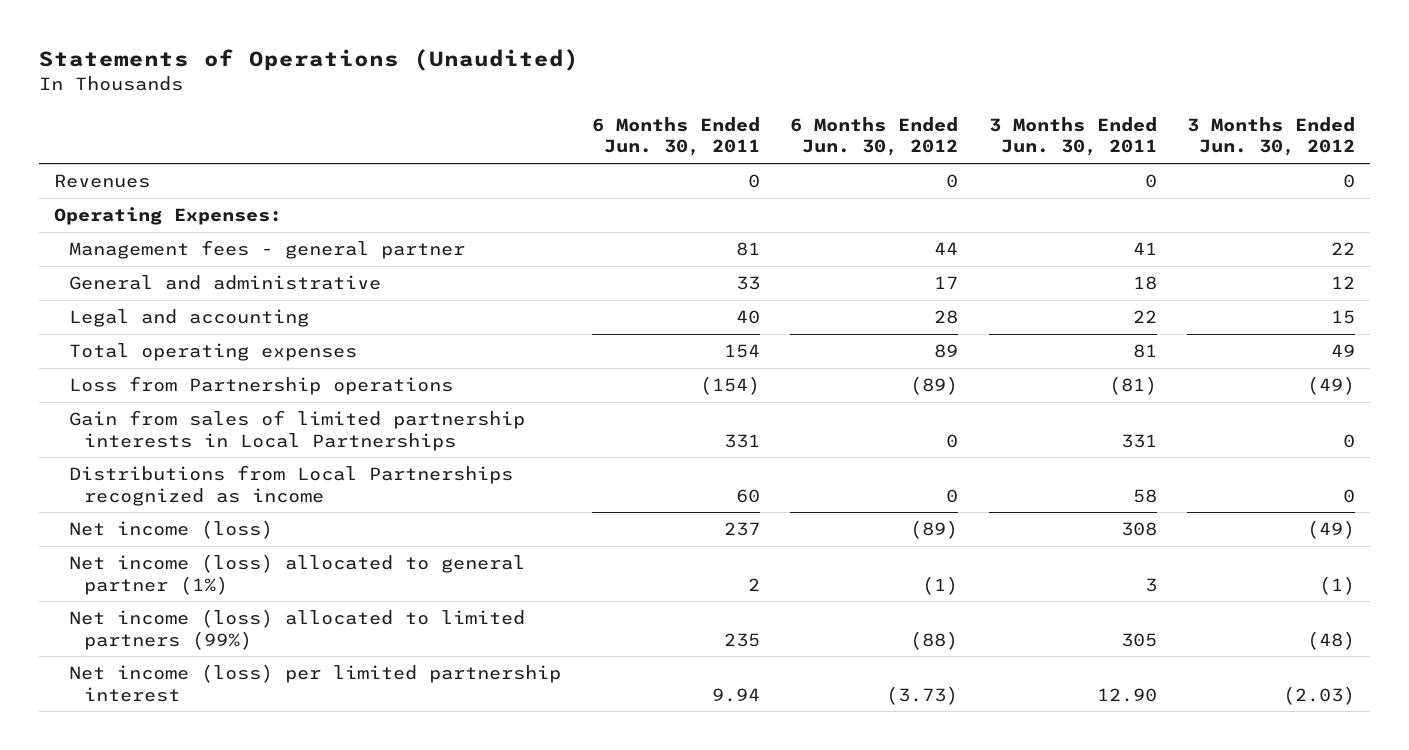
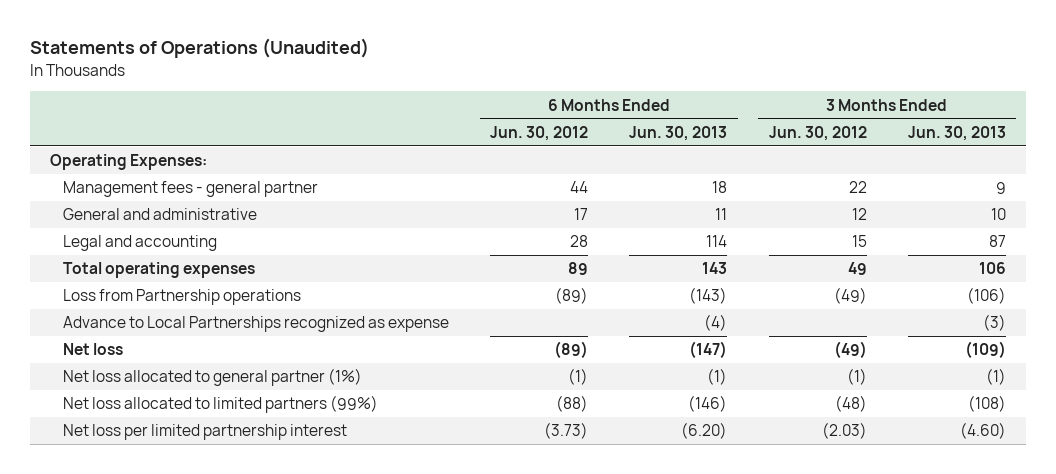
- | 6 Months Ended Jun. 30, 2011 | 6 Months Ended Jun. 30, 2012 | 3 Months Ended Jun. 30, 2011 | 3 Months Ended Jun. 30, 2012
+ | 6 Months Ended Jun. 30, 2012 | 6 Months Ended Jun. 30, 2013 | 3 Months Ended Jun. 30, 2012 | 3 Months Ended Jun. 30, 2013
- Revenues | 0 | 0 | 0 | 0
- Gain from sales of limited partnership interests in Local Partnerships | 331 | 0 | 331 | 0
- Distributions from Local Partnerships recognized as income | 60 | 0 | 58 | 0
- Net income (loss) | 237 | (89) | 308 | (49)
- Net income (loss) allocated to general partner (1%) | 2 | (1) | 3 | (1)
- Net income (loss) allocated to limited partners (99%) | 235 | (88) | 305 | (48)
- Net income (loss) per limited partnership interest | 9.94 | (3.73) | 12.90 | (2.03)
+ Advance to Local Partnerships recognized as expense | | (4) | | (3)
+ Net loss | (89) | (147) | (49) | (109)
+ Net loss allocated to general partner (1%) | (1) | (1) | (1) | (1)
+ Net loss allocated to limited partners (99%) | (88) | (146) | (48) | (108)
+ Net loss per limited partnership interest | (3.73) | (6.20) | (2.03) | (4.60)

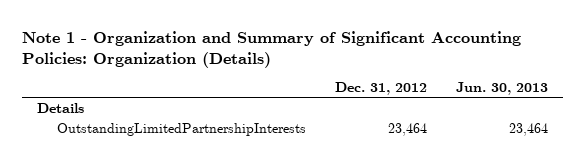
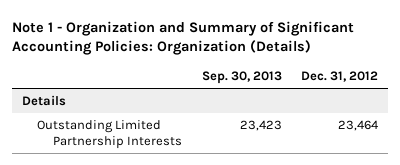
- | Dec. 31, 2012 | Jun. 30, 2013
+ | Sep. 30, 2013 | Dec. 31, 2012
- OutstandingLimitedPartnershipInterests | 23,464 | 23,464
+ Outstanding Limited Partnership Interests | 23,423 | 23,464

